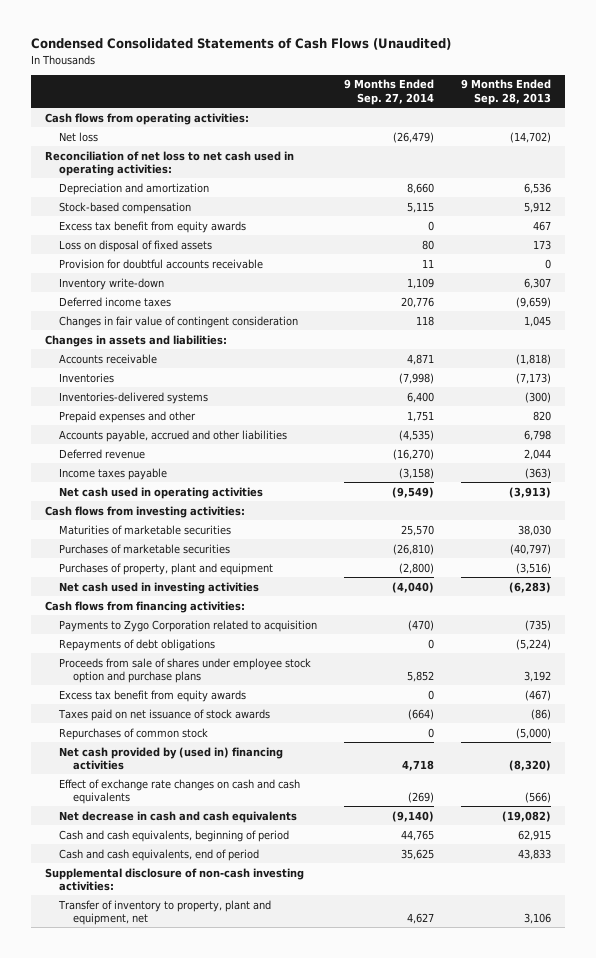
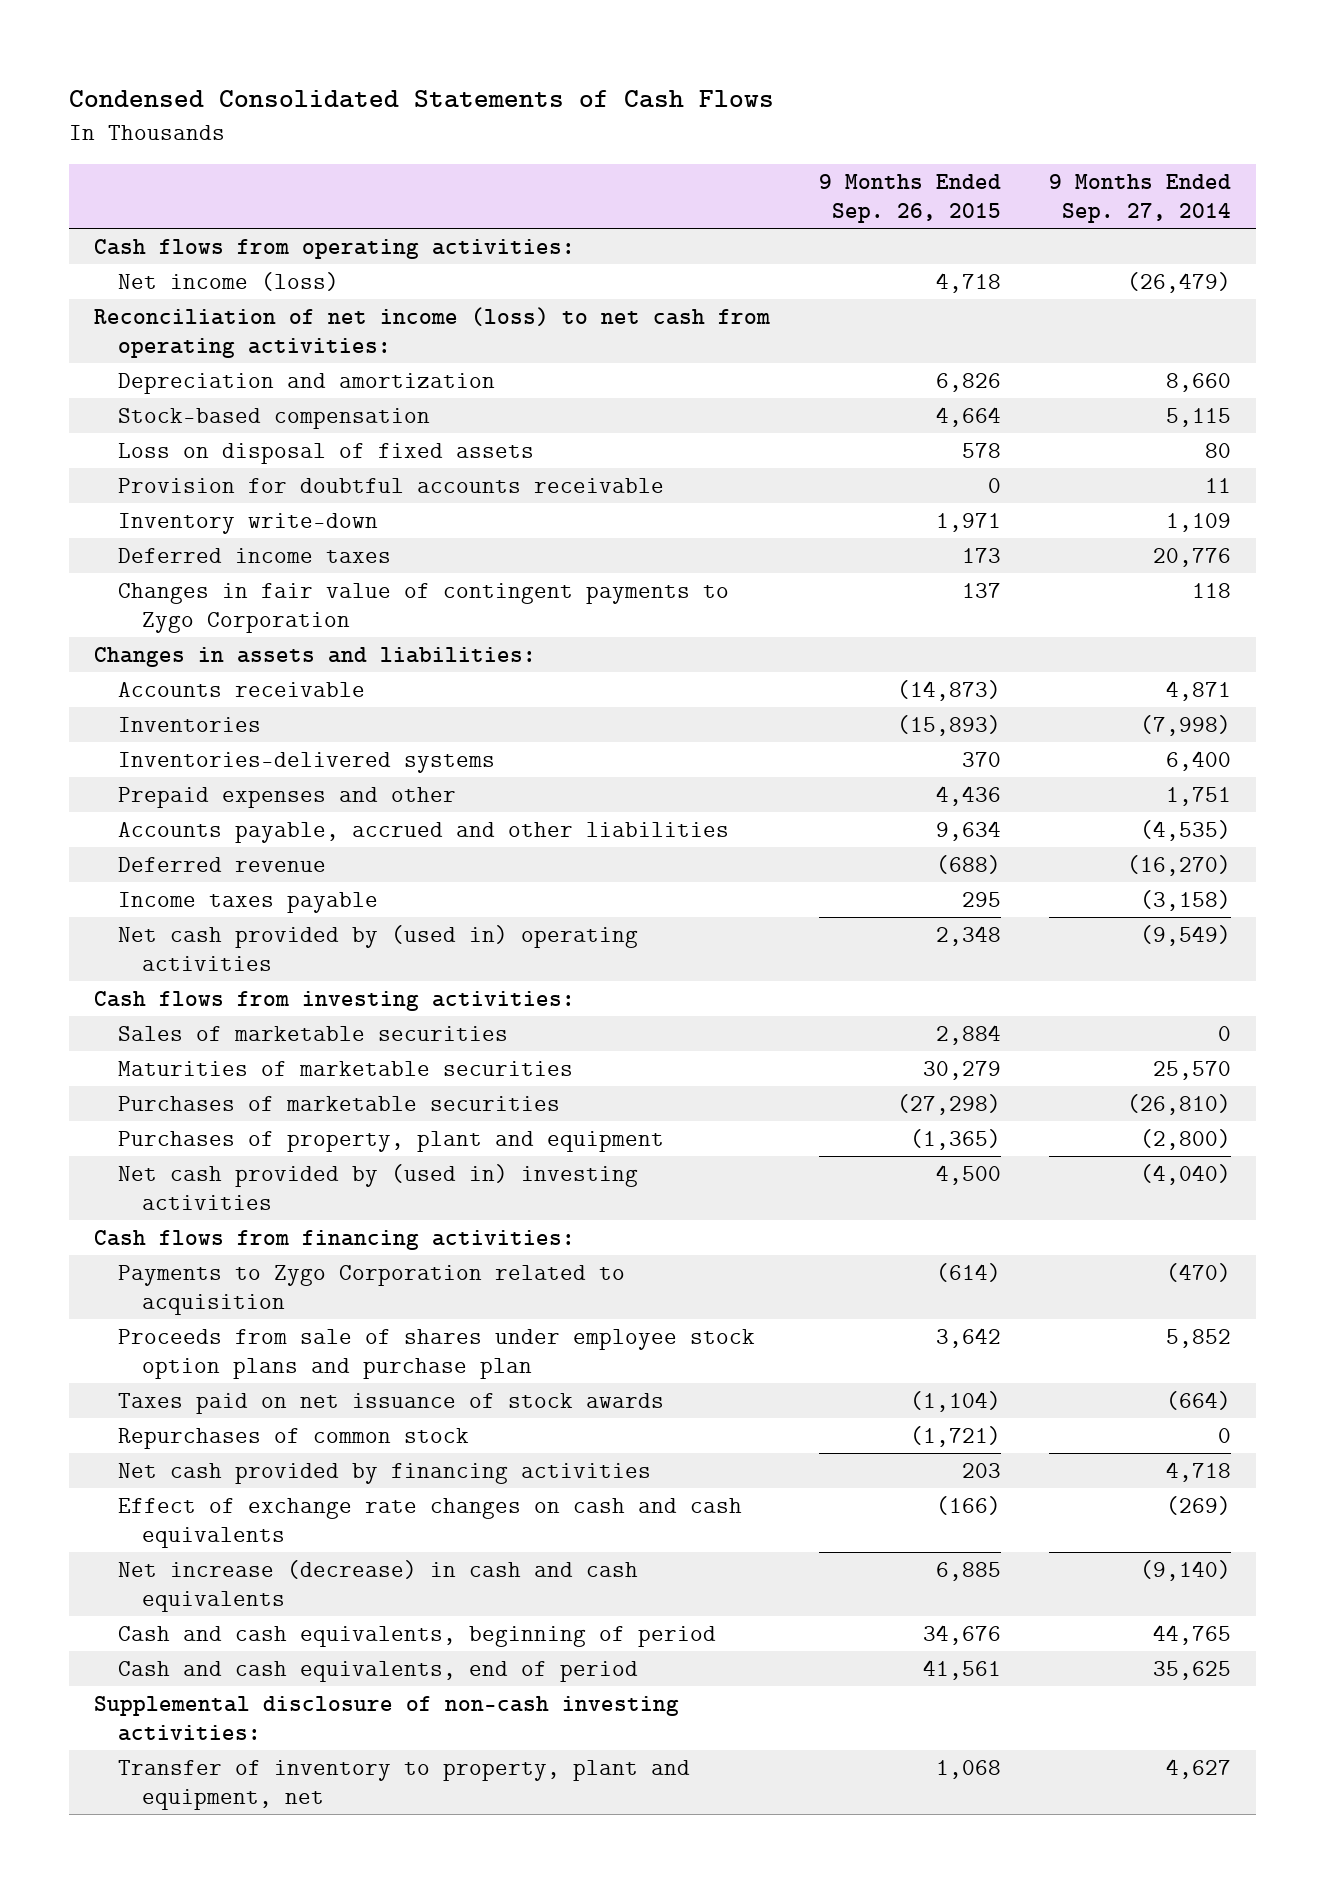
- Condensed Consolidated Statements of Cash Flows (Unaudited)
+ Condensed Consolidated Statements of Cash Flows
- | 9 Months Ended Sep. 27, 2014 | 9 Months Ended Sep. 28, 2013
+ | 9 Months Ended Sep. 26, 2015 | 9 Months Ended Sep. 27, 2014
- Net loss | (26,479) | (14,702)
- Reconciliation of net loss to net cash used in operating activities:
+ Net income (loss) | 4,718 | (26,479)
+ Reconciliation of net income (loss) to net cash from operating activities:
- Excess tax benefit from equity awards | 0 | 467
- Changes in fair value of contingent consideration | 118 | 1,045
+ Changes in fair value of contingent payments to Zygo Corporation | 137 | 118
- Net cash used in operating activities | (9,549) | (3,913)
+ Net cash provided by (used in) operating activities | 2,348 | (9,549)
+ Sales of marketable securities | 2,884 | 0
- Net cash used in investing activities | (4,040) | (6,283)
+ Net cash provided by (used in) investing activities | 4,500 | (4,040)
- Repayments of debt obligations | 0 | (5,224)
- Proceeds from sale of shares under employee stock option and purchase plans | 5,852 | 3,192
- Excess tax benefit from equity awards | 0 | (467)
+ Proceeds from sale of shares under employee stock option plans and purchase plan | 3,642 | 5,852
- Net cash provided by (used in) financing activities | 4,718 | (8,320)
+ Net cash provided by financing activities | 203 | 4,718
- Net decrease in cash and cash equivalents | (9,140) | (19,082)
+ Net increase (decrease) in cash and cash equivalents | 6,885 | (9,140)

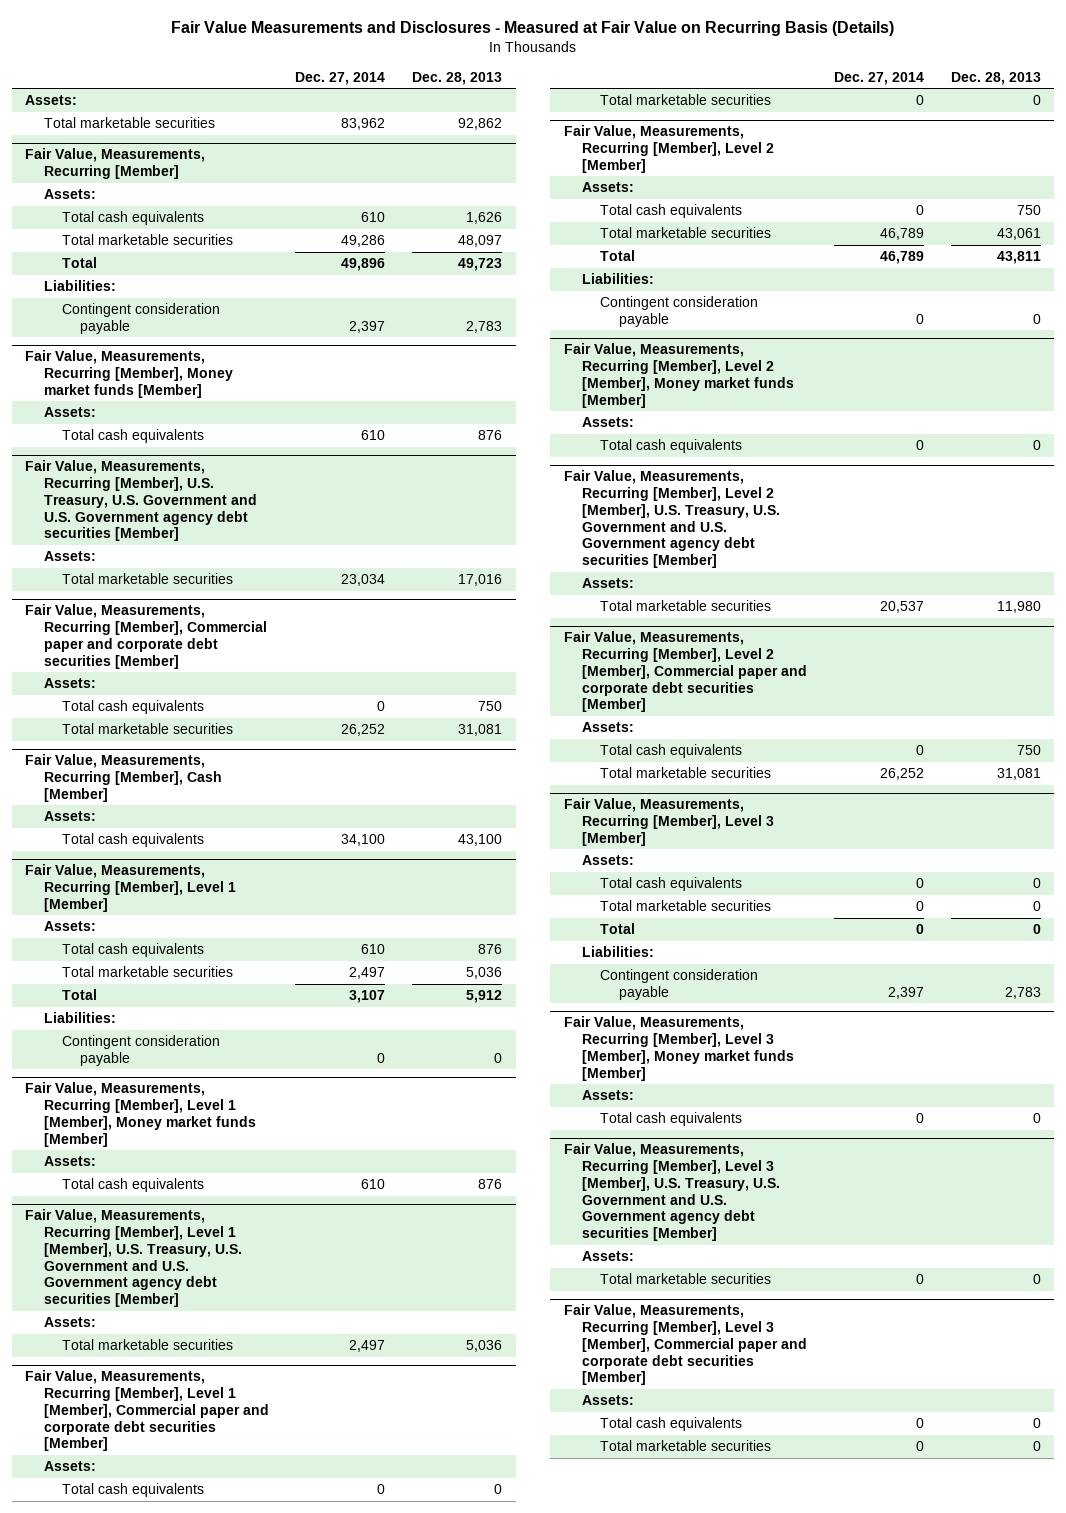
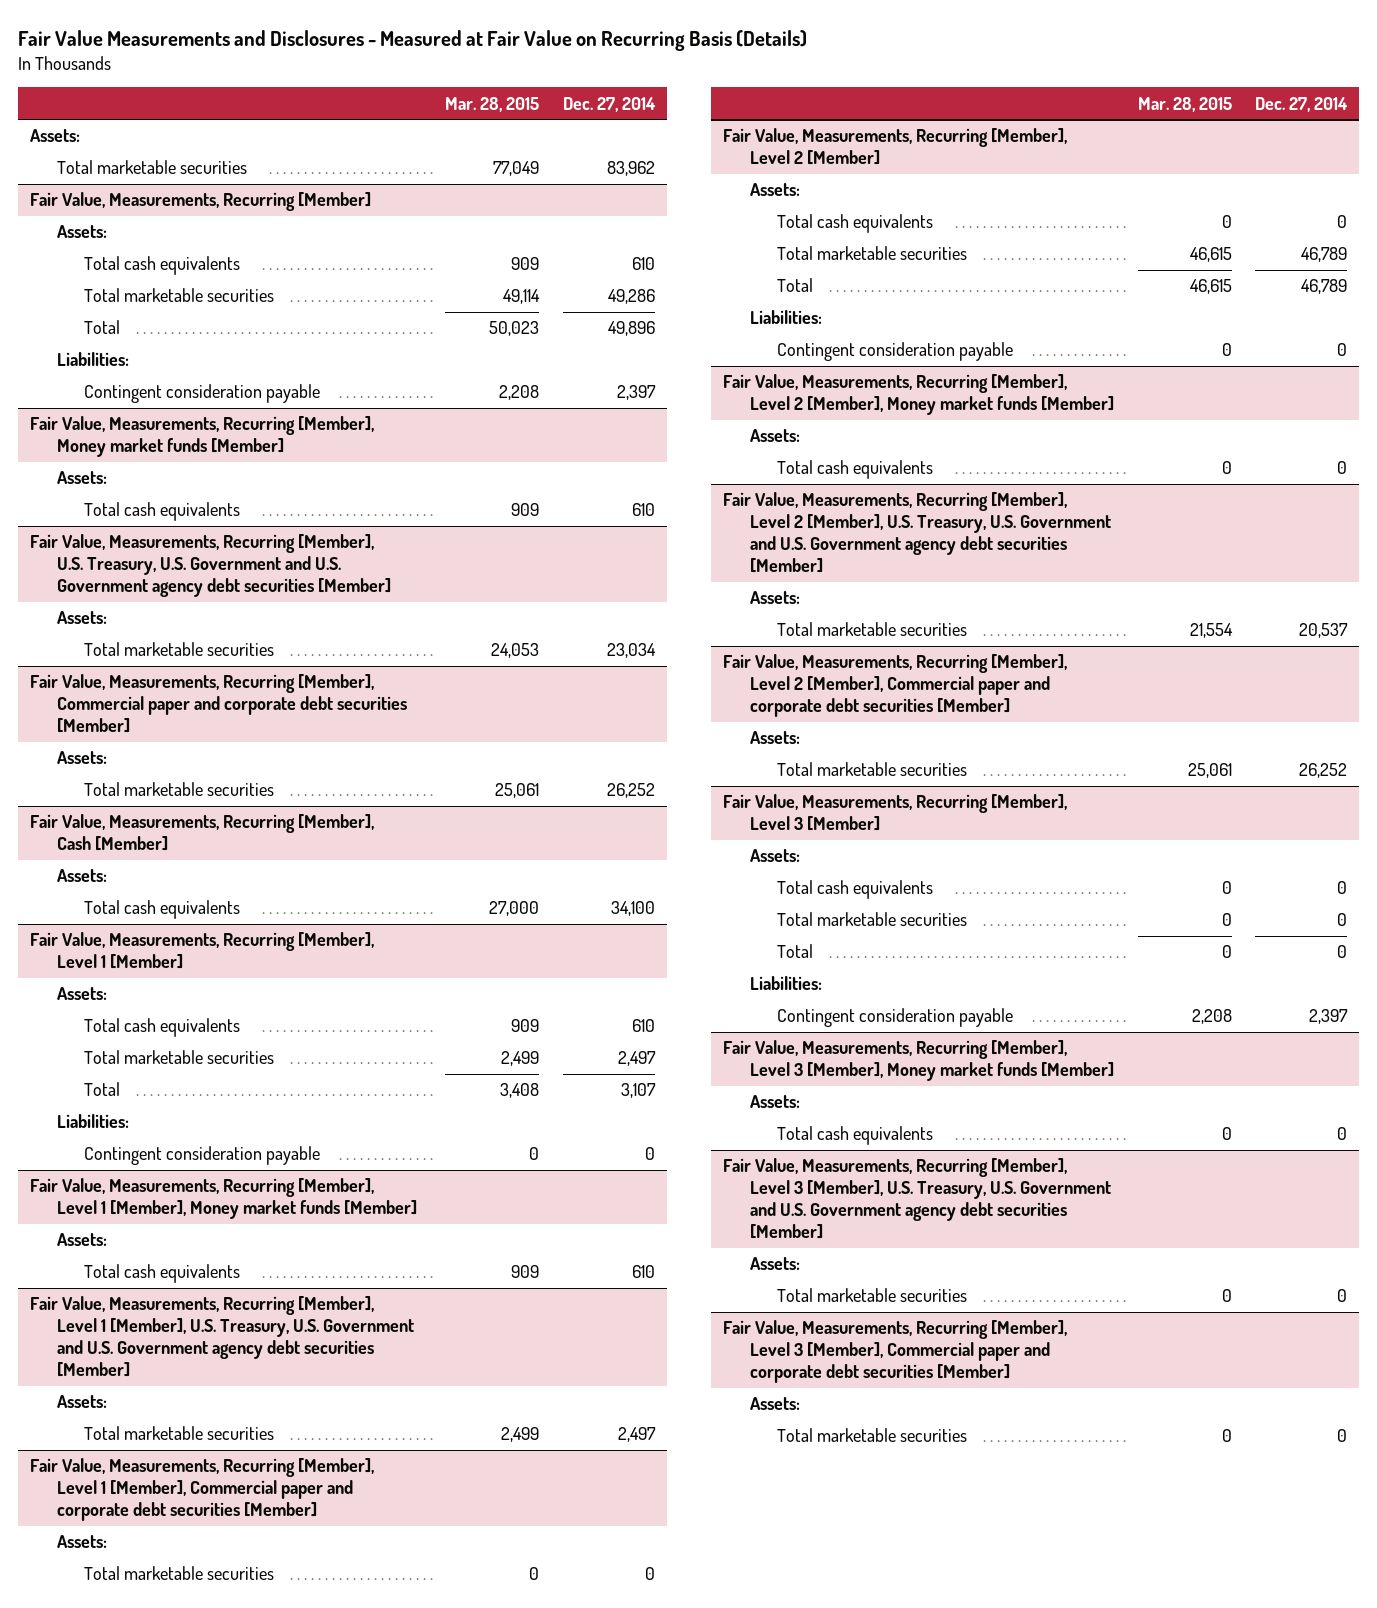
- | Dec. 27, 2014 | Dec. 28, 2013
+ | Mar. 28, 2015 | Dec. 27, 2014
@ Fair Value, Measurements, Recurring [Member], Commercial paper and corporate debt securities [Member]
- Total cash equivalents | 0 | 750
@ Fair Value, Measurements, Recurring [Member], Level 1 [Member], Commercial paper and corporate debt securities [Member]
- Total cash equivalents | 0 | 0
@ Fair Value, Measurements, Recurring [Member], Level 2 [Member], Commercial paper and corporate debt securities [Member]
- Total cash equivalents | 0 | 750
@ Fair Value, Measurements, Recurring [Member], Level 3 [Member], Commercial paper and corporate debt securities [Member]
- Total cash equivalents | 0 | 0

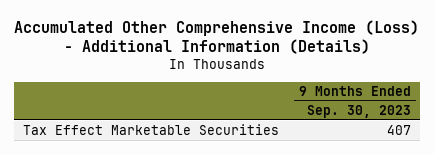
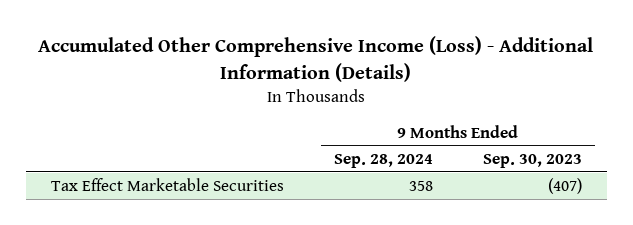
- | 9 Months Ended Sep. 30, 2023
+ | 9 Months Ended Sep. 28, 2024 | 9 Months Ended Sep. 30, 2023
- Tax Effect Marketable Securities | 407
+ Tax Effect Marketable Securities | 358 | (407)

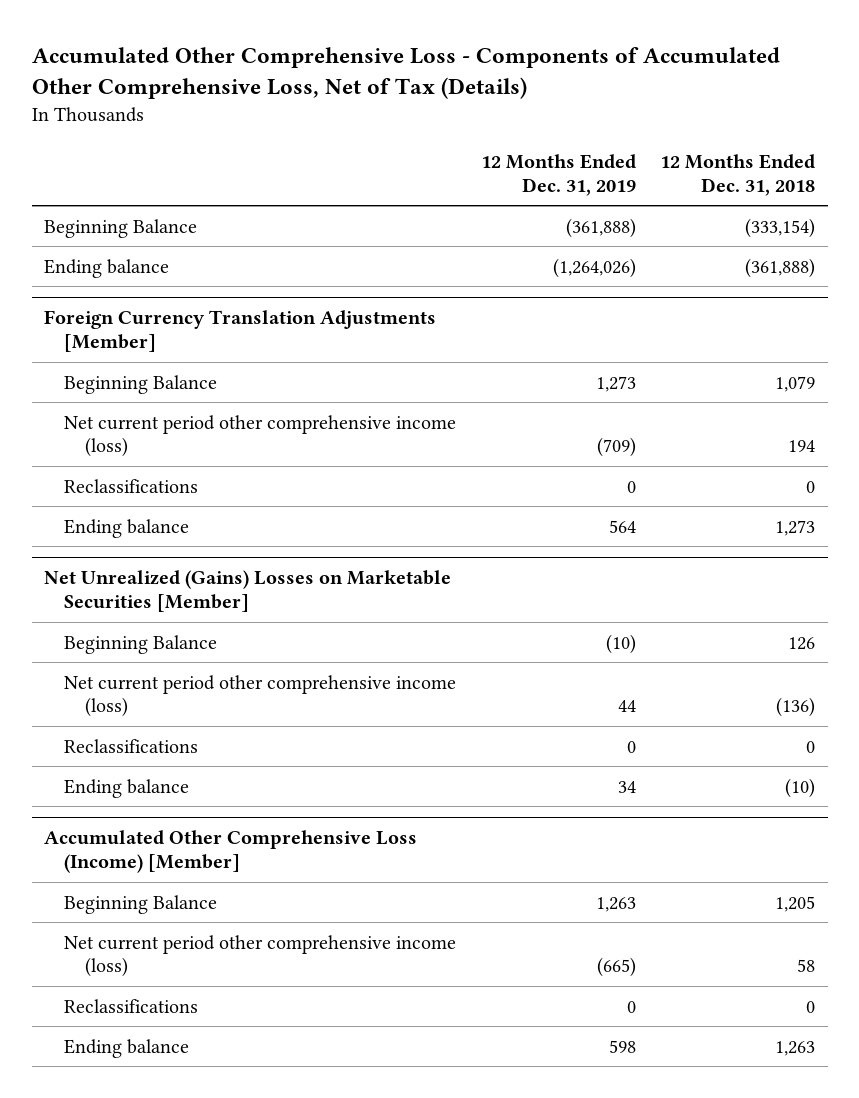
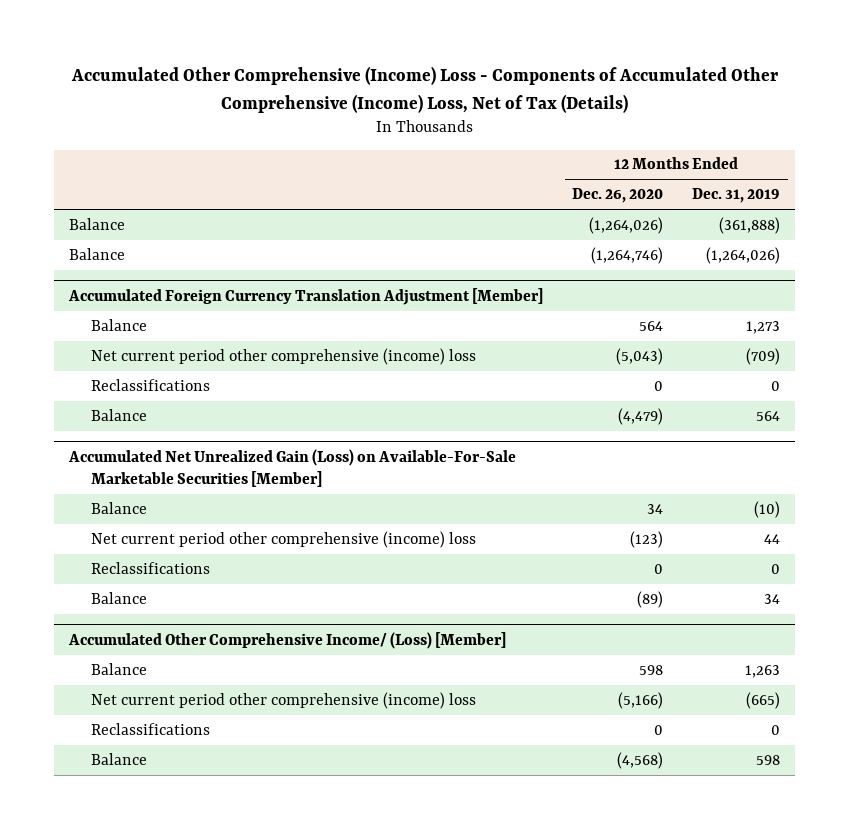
- Accumulated Other Comprehensive Loss - Components of Accumulated Other Comprehensive Loss, Net of Tax (Details)
+ Accumulated Other Comprehensive (Income) Loss - Components of Accumulated Other Comprehensive (Income) Loss, Net of Tax (Details)
- | 12 Months Ended Dec. 31, 2019 | 12 Months Ended Dec. 31, 2018
+ | 12 Months Ended Dec. 26, 2020 | 12 Months Ended Dec. 31, 2019
- Beginning Balance | (361,888) | (333,154)
- Ending balance | (1,264,026) | (361,888)
- Foreign Currency Translation Adjustments [Member]
- Beginning Balance | 1,273 | 1,079
- Net current period other comprehensive income (loss) | (709) | 194
+ Balance | (1,264,026) | (361,888)
+ Balance | (1,264,746) | (1,264,026)
+ Accumulated Foreign Currency Translation Adjustment [Member]
+ Balance | 564 | 1,273
+ Net current period other comprehensive (income) loss | (5,043) | (709)
- Ending balance | 564 | 1,273
- Net Unrealized (Gains) Losses on Marketable Securities [Member]
- Beginning Balance | (10) | 126
- Net current period other comprehensive income (loss) | 44 | (136)
+ Balance | (4,479) | 564
+ Accumulated Net Unrealized Gain (Loss) on Available-For-Sale Marketable Securities [Member]
+ Balance | 34 | (10)
+ Net current period other comprehensive (income) loss | (123) | 44
- Ending balance | 34 | (10)
- Accumulated Other Comprehensive Loss (Income) [Member]
- Beginning Balance | 1,263 | 1,205
- Net current period other comprehensive income (loss) | (665) | 58
+ Balance | (89) | 34
+ Accumulated Other Comprehensive Income/ (Loss) [Member]
+ Balance | 598 | 1,263
+ Net current period other comprehensive (income) loss | (5,166) | (665)
- Ending balance | 598 | 1,263
+ Balance | (4,568) | 598

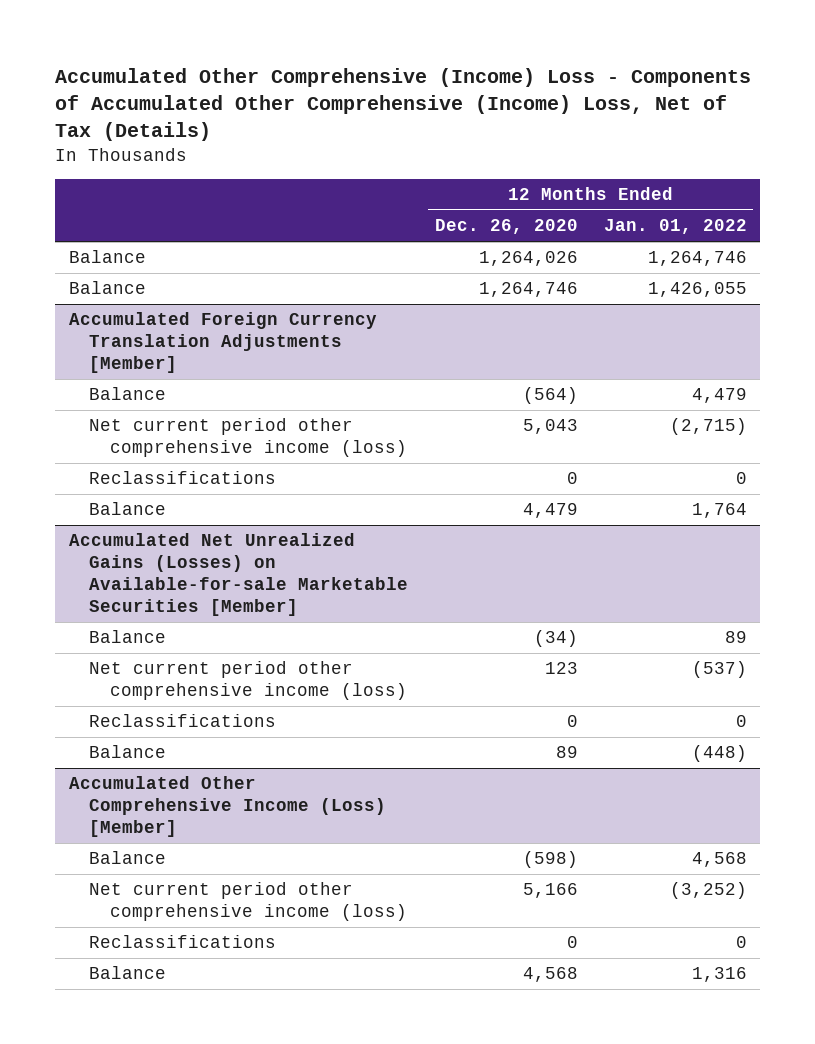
- | 12 Months Ended Dec. 26, 2020 | 12 Months Ended Dec. 31, 2019
+ | 12 Months Ended Dec. 26, 2020 | 12 Months Ended Jan. 01, 2022
- Balance | (1,264,026) | (361,888)
- Balance | (1,264,746) | (1,264,026)
- Accumulated Foreign Currency Translation Adjustment [Member]
- Balance | 564 | 1,273
- Net current period other comprehensive (income) loss | (5,043) | (709)
+ Balance | 1,264,026 | 1,264,746
+ Balance | 1,264,746 | 1,426,055
+ Accumulated Foreign Currency Translation Adjustments [Member]
+ Balance | (564) | 4,479
+ Net current period other comprehensive income (loss) | 5,043 | (2,715)
- Balance | (4,479) | 564
- Accumulated Net Unrealized Gain (Loss) on Available-For-Sale Marketable Securities [Member]
- Balance | 34 | (10)
- Net current period other comprehensive (income) loss | (123) | 44
+ Balance | 4,479 | 1,764
+ Accumulated Net Unrealized Gains (Losses) on Available-for-sale Marketable Securities [Member]
+ Balance | (34) | 89
+ Net current period other comprehensive income (loss) | 123 | (537)
- Balance | (89) | 34
- Accumulated Other Comprehensive Income/ (Loss) [Member]
- Balance | 598 | 1,263
- Net current period other comprehensive (income) loss | (5,166) | (665)
+ Balance | 89 | (448)
+ Accumulated Other Comprehensive Income (Loss) [Member]
+ Balance | (598) | 4,568
+ Net current period other comprehensive income (loss) | 5,166 | (3,252)
- Balance | (4,568) | 598
+ Balance | 4,568 | 1,316

